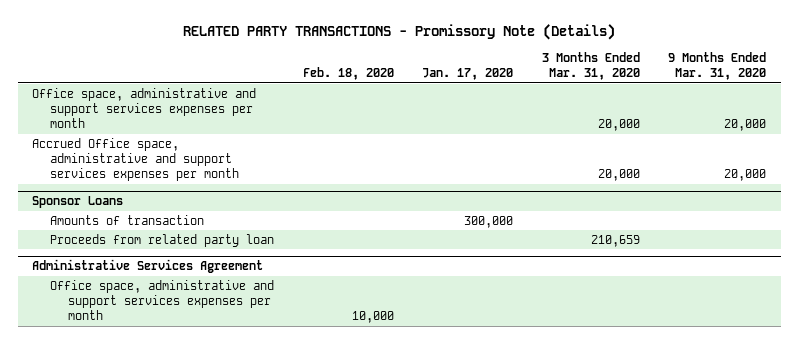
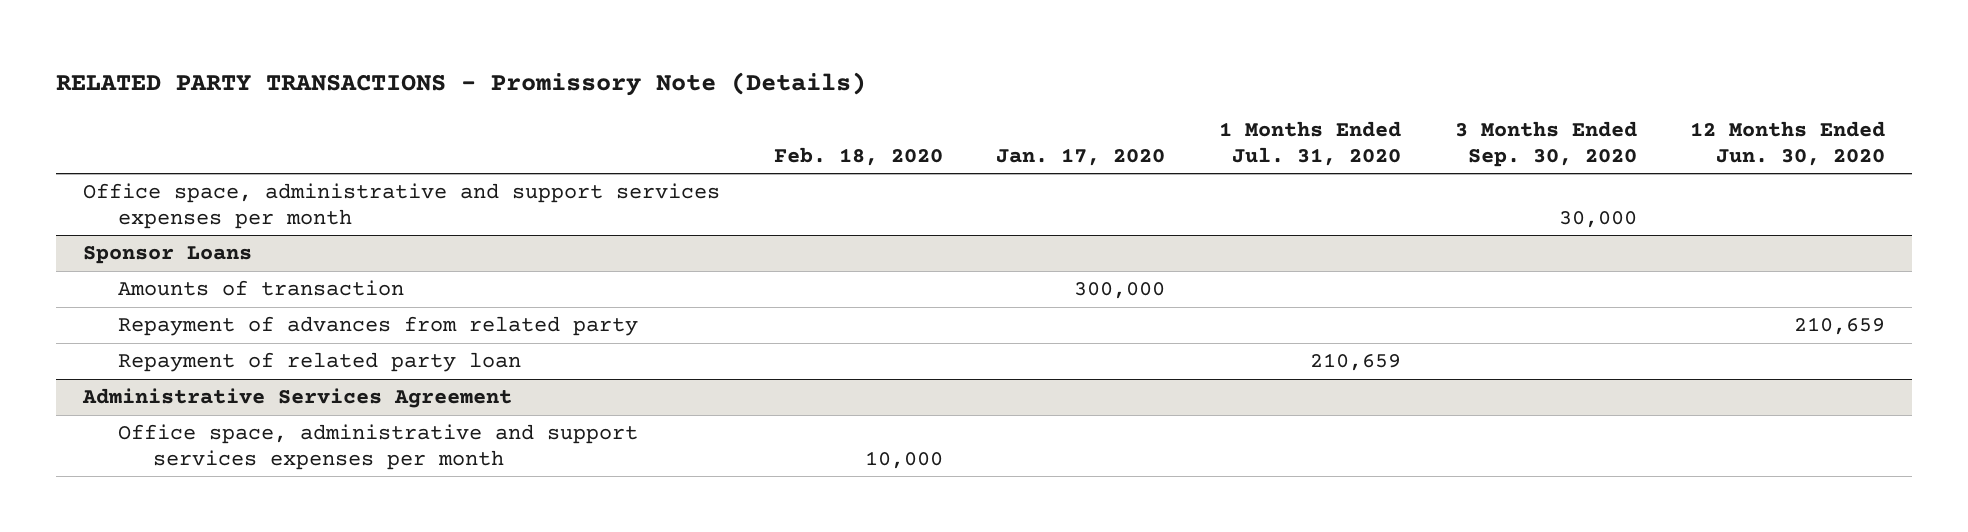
- | Feb. 18, 2020 | Jan. 17, 2020 | 3 Months Ended Mar. 31, 2020 | 9 Months Ended Mar. 31, 2020
+ | Feb. 18, 2020 | Jan. 17, 2020 | 1 Months Ended Jul. 31, 2020 | 3 Months Ended Sep. 30, 2020 | 12 Months Ended Jun. 30, 2020
- Accrued Office space, administrative and support services expenses per month | | | 20,000 | 20,000
@ Sponsor Loans
- Proceeds from related party loan | | | 210,659 |
+ Repayment of advances from related party | | | | | 210,659
+ Repayment of related party loan | | | 210,659 | |

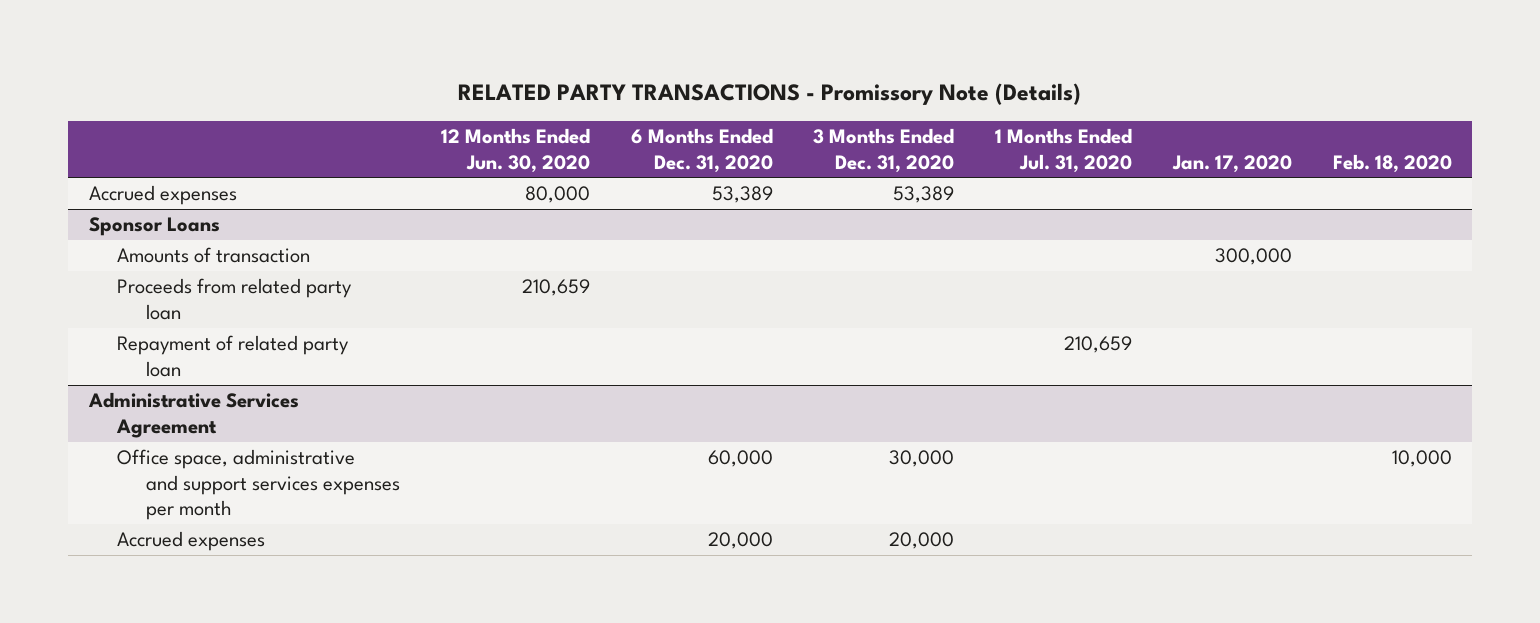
- | Feb. 18, 2020 | Jan. 17, 2020 | 1 Months Ended Jul. 31, 2020 | 3 Months Ended Sep. 30, 2020 | 12 Months Ended Jun. 30, 2020
+ | 12 Months Ended Jun. 30, 2020 | 6 Months Ended Dec. 31, 2020 | 3 Months Ended Dec. 31, 2020 | 1 Months Ended Jul. 31, 2020 | Jan. 17, 2020 | Feb. 18, 2020
- Office space, administrative and support services expenses per month | | | | 30,000 |
+ Accrued expenses | 80,000 | 53,389 | 53,389 | | |
@ Sponsor Loans
- Repayment of advances from related party | | | | | 210,659
+ Proceeds from related party loan | 210,659 | | | | |
@ Administrative Services Agreement
+ Accrued expenses | | 20,000 | 20,000 | | |

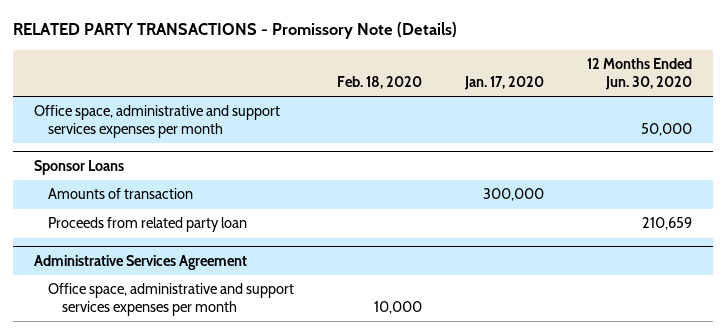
- | 12 Months Ended Jun. 30, 2020 | 6 Months Ended Dec. 31, 2020 | 3 Months Ended Dec. 31, 2020 | 1 Months Ended Jul. 31, 2020 | Jan. 17, 2020 | Feb. 18, 2020
+ | Feb. 18, 2020 | Jan. 17, 2020 | 12 Months Ended Jun. 30, 2020
- Accrued expenses | 80,000 | 53,389 | 53,389 | | |
+ Office space, administrative and support services expenses per month | | | 50,000
@ Sponsor Loans
- Repayment of related party loan | | | | 210,659 | |
@ Administrative Services Agreement
- Accrued expenses | | 20,000 | 20,000 | | |

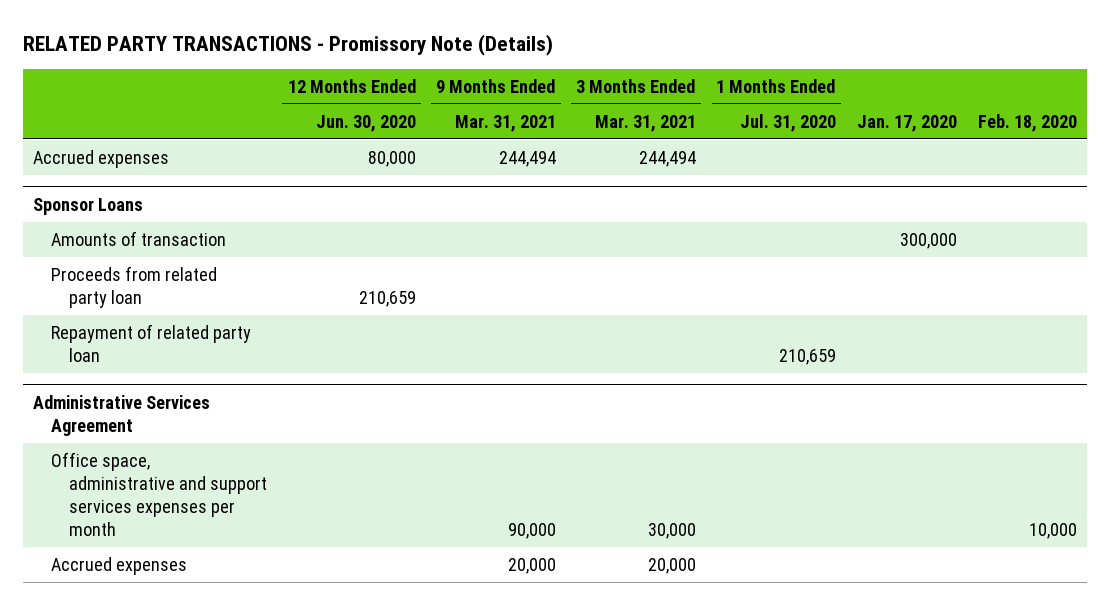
- | Feb. 18, 2020 | Jan. 17, 2020 | 12 Months Ended Jun. 30, 2020
+ | 12 Months Ended Jun. 30, 2020 | 9 Months Ended Mar. 31, 2021 | 3 Months Ended Mar. 31, 2021 | 1 Months Ended Jul. 31, 2020 | Jan. 17, 2020 | Feb. 18, 2020
- Office space, administrative and support services expenses per month | | | 50,000
+ Accrued expenses | 80,000 | 244,494 | 244,494 | | |
@ Sponsor Loans
+ Repayment of related party loan | | | | 210,659 | |
@ Administrative Services Agreement
+ Accrued expenses | | 20,000 | 20,000 | | |

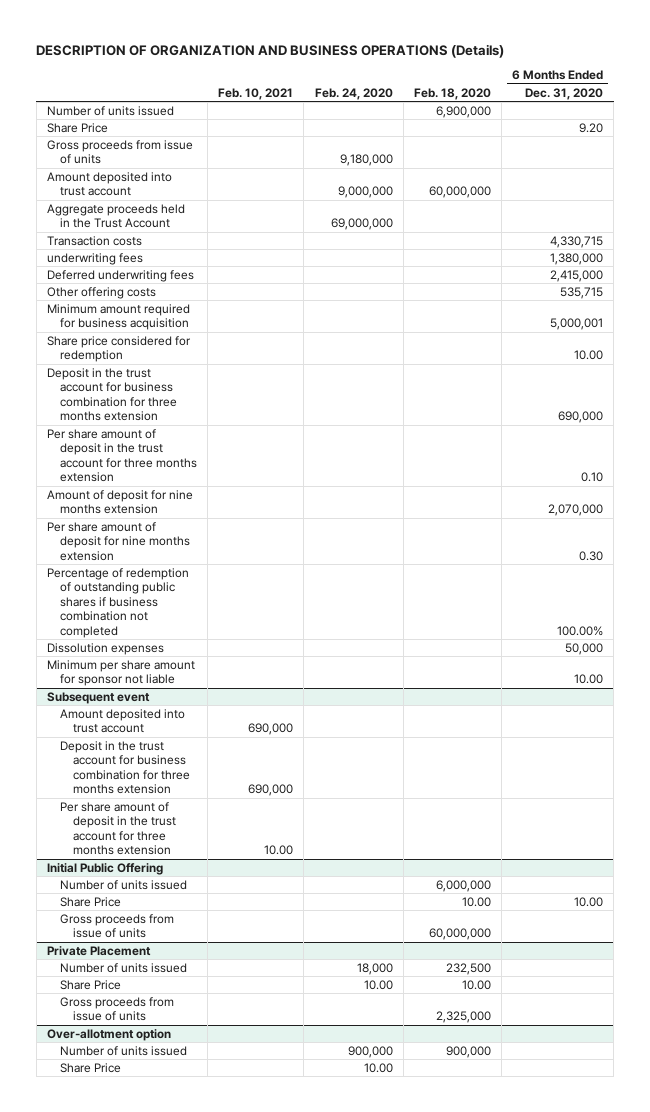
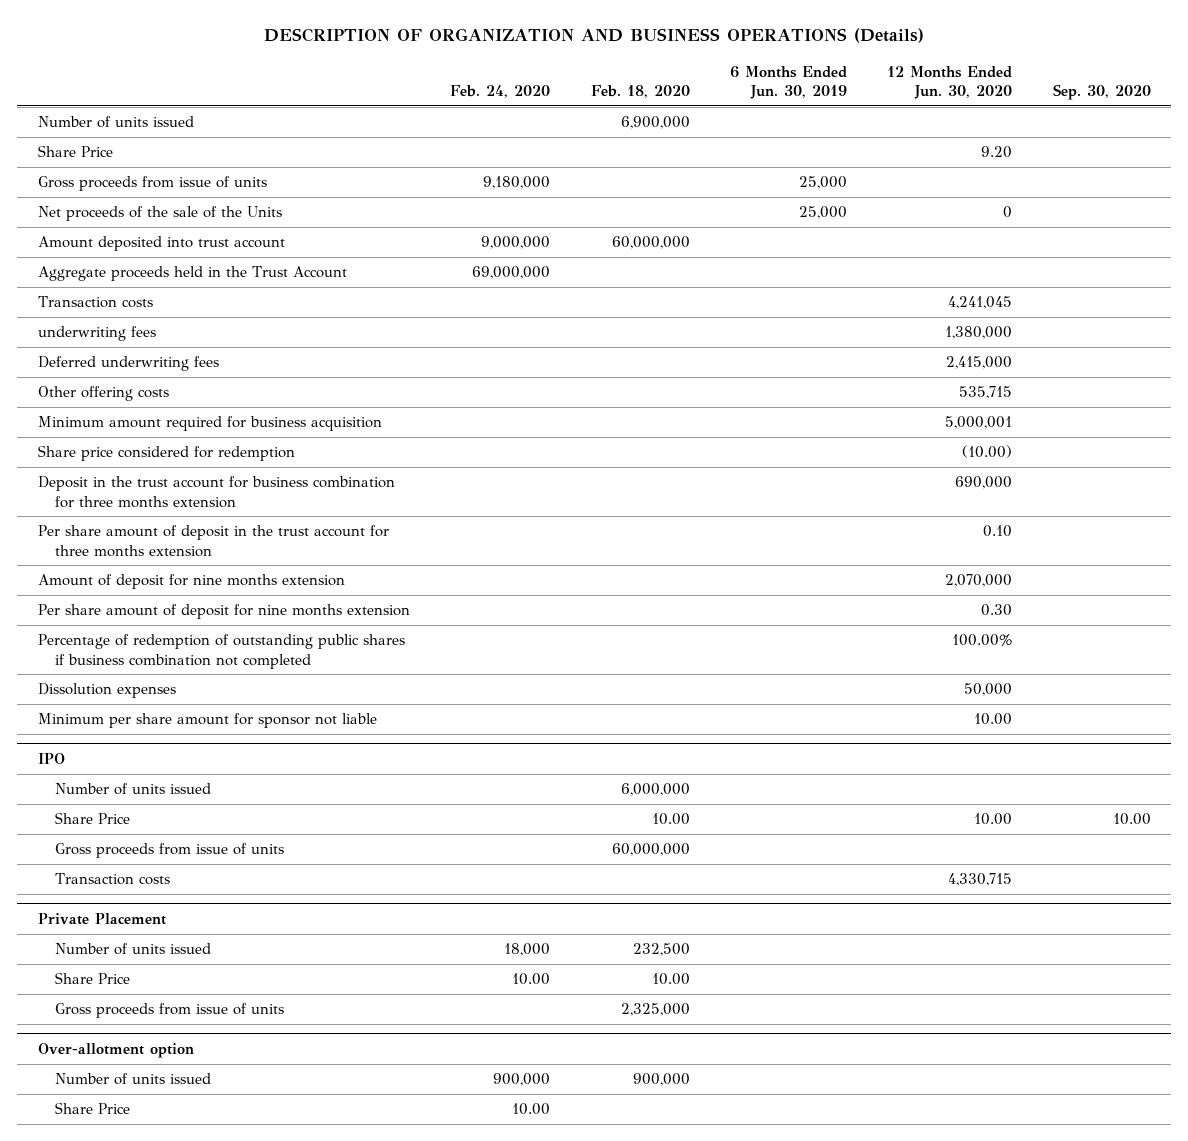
- | Feb. 10, 2021 | Feb. 24, 2020 | Feb. 18, 2020 | 6 Months Ended Dec. 31, 2020
+ | Feb. 24, 2020 | Feb. 18, 2020 | 6 Months Ended Jun. 30, 2019 | 12 Months Ended Jun. 30, 2020 | Sep. 30, 2020
+ Net proceeds of the sale of the Units | | | 25,000 | 0 |
- Subsequent event
- Amount deposited into trust account | 690,000 | | |
- Deposit in the trust account for business combination for three months extension | 690,000 | | |
- Per share amount of deposit in the trust account for three months extension | 10.00 | | |
- Initial Public Offering
+ IPO
+ Transaction costs | | | | 4,330,715 |

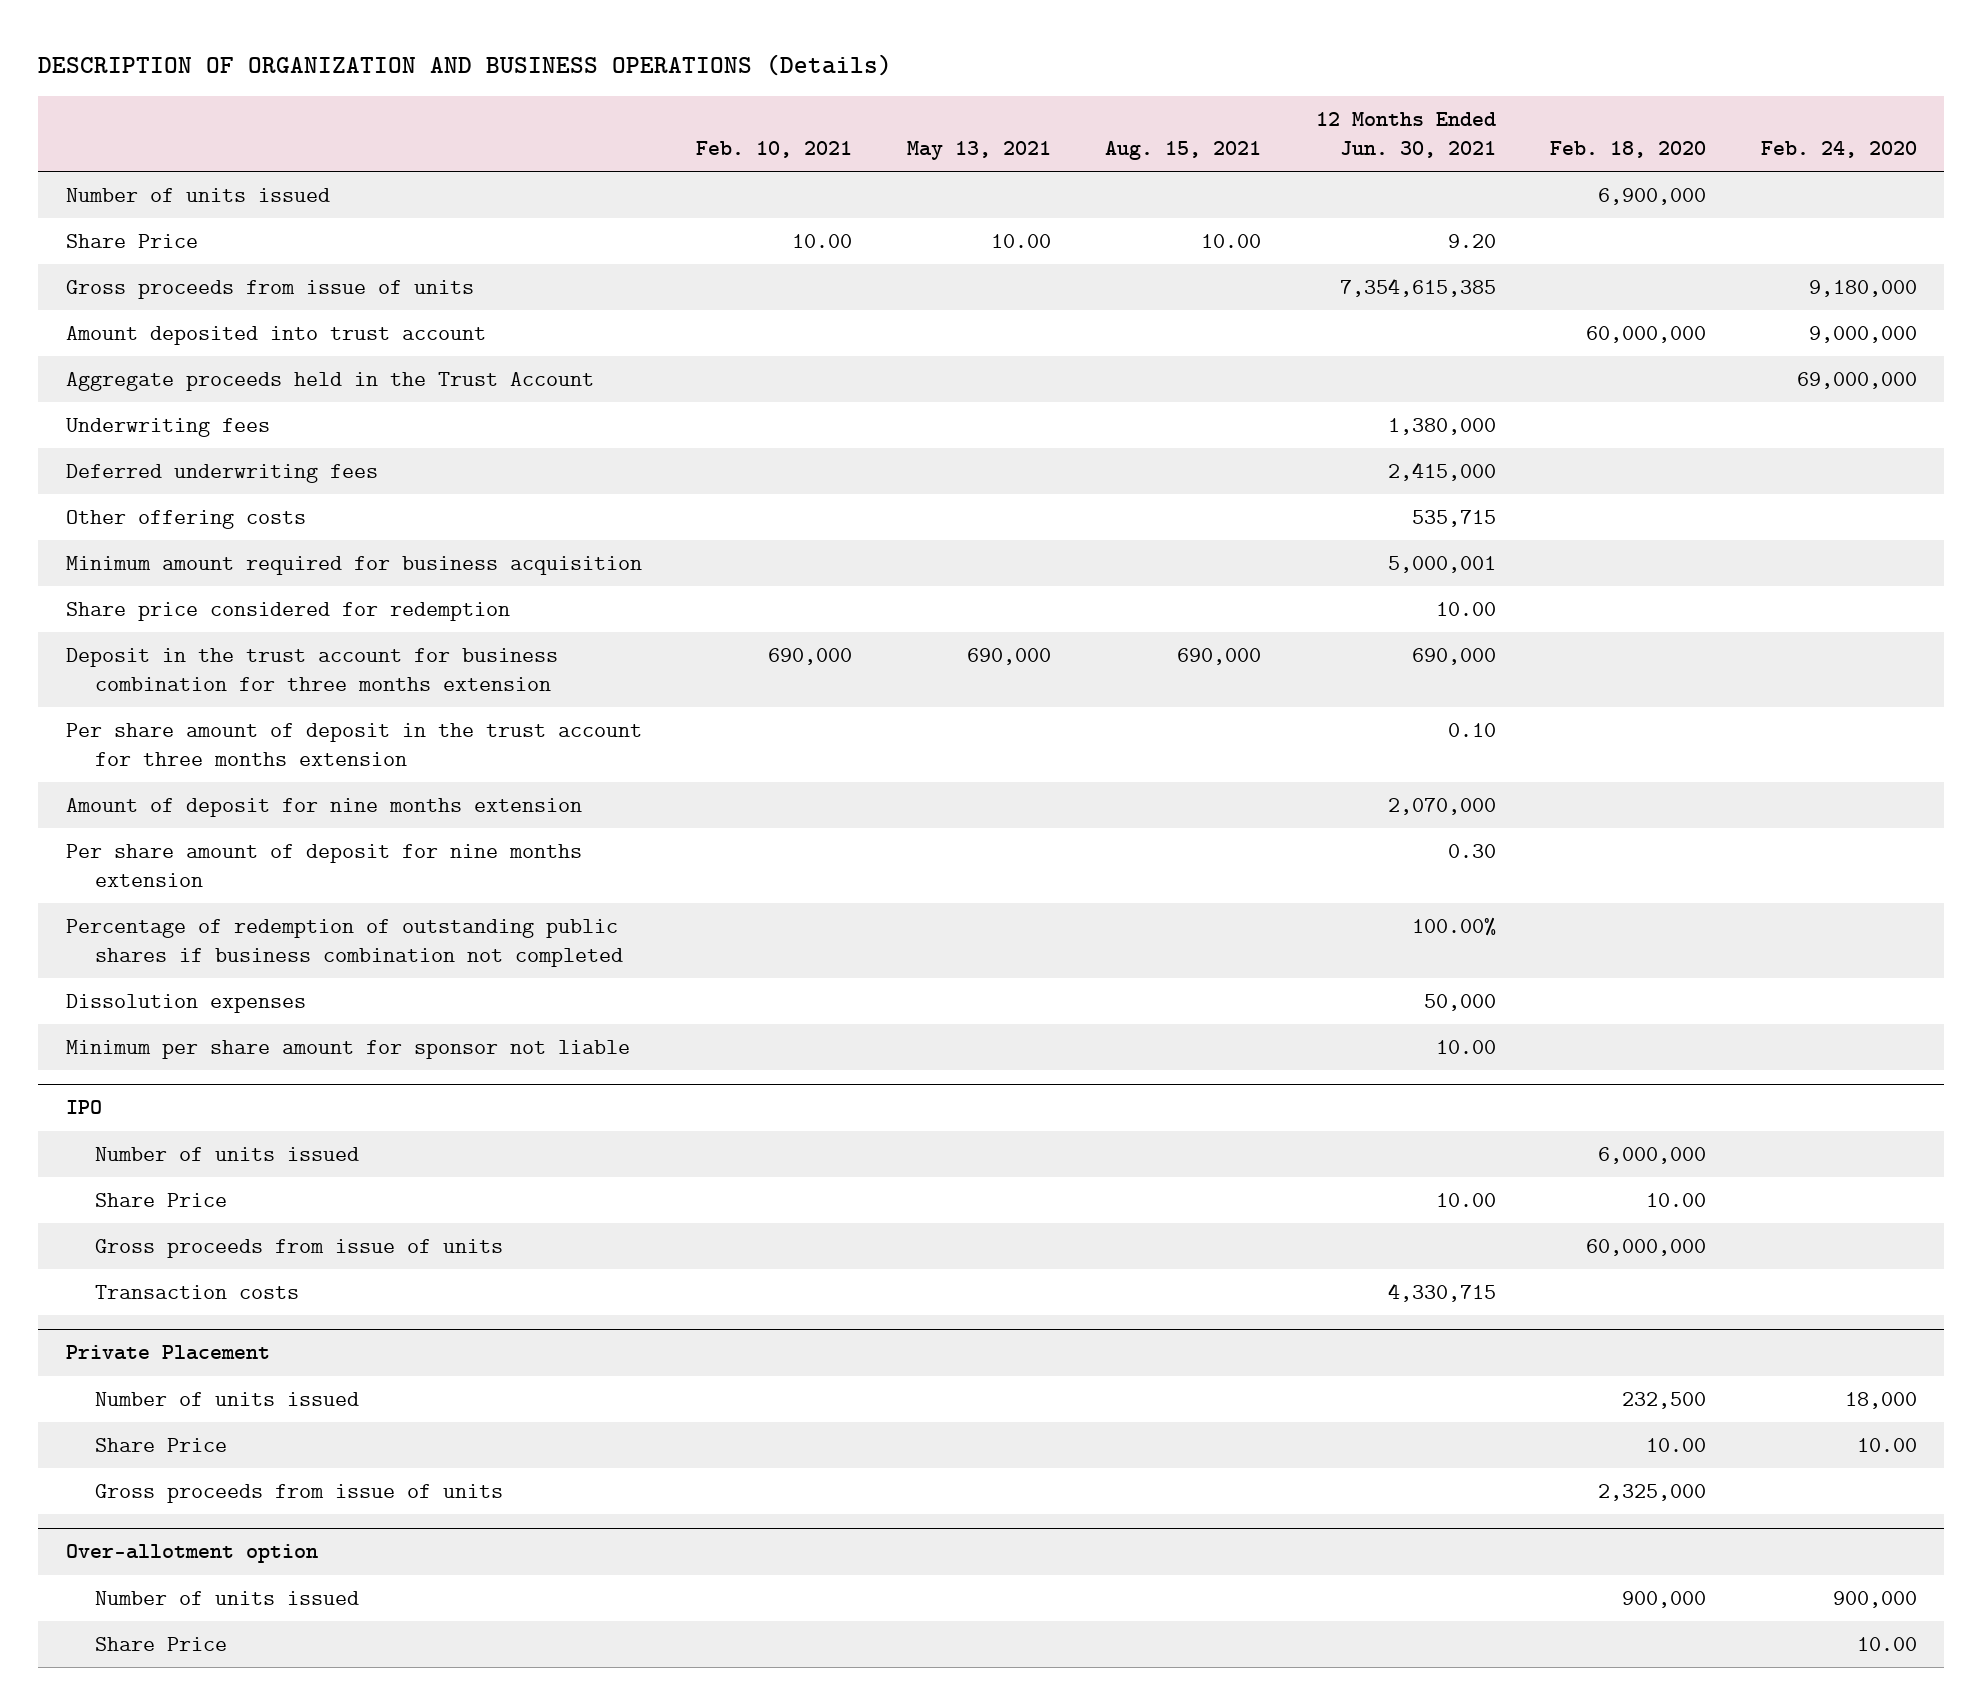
- | Feb. 24, 2020 | Feb. 18, 2020 | 6 Months Ended Jun. 30, 2019 | 12 Months Ended Jun. 30, 2020 | Sep. 30, 2020
+ | Feb. 10, 2021 | May 13, 2021 | Aug. 15, 2021 | 12 Months Ended Jun. 30, 2021 | Feb. 18, 2020 | Feb. 24, 2020
- Net proceeds of the sale of the Units | | | 25,000 | 0 |
- Transaction costs | | | | 4,241,045 |
- underwriting fees | | | | 1,380,000 |
+ Underwriting fees | | | | 1,380,000 | |

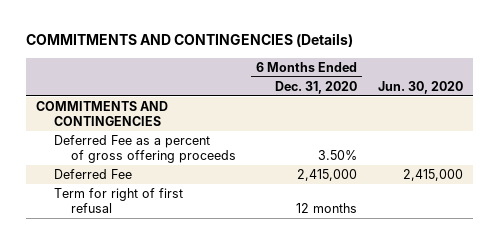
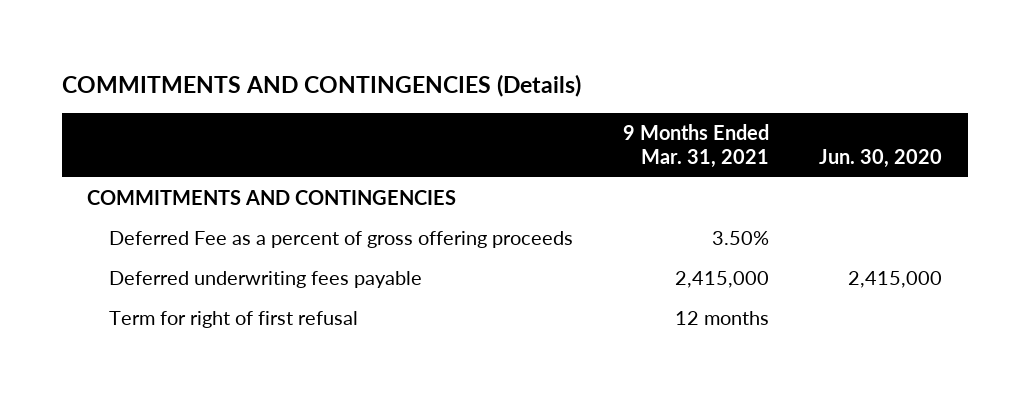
- | 6 Months Ended Dec. 31, 2020 | Jun. 30, 2020
+ | 9 Months Ended Mar. 31, 2021 | Jun. 30, 2020
- Deferred Fee | 2,415,000 | 2,415,000
+ Deferred underwriting fees payable | 2,415,000 | 2,415,000

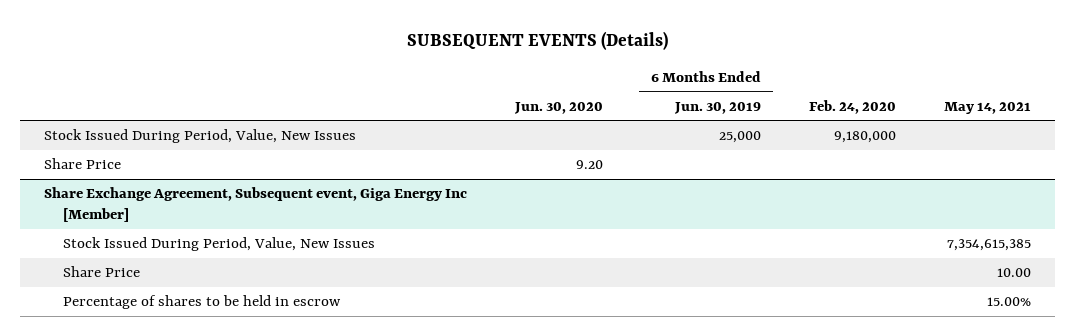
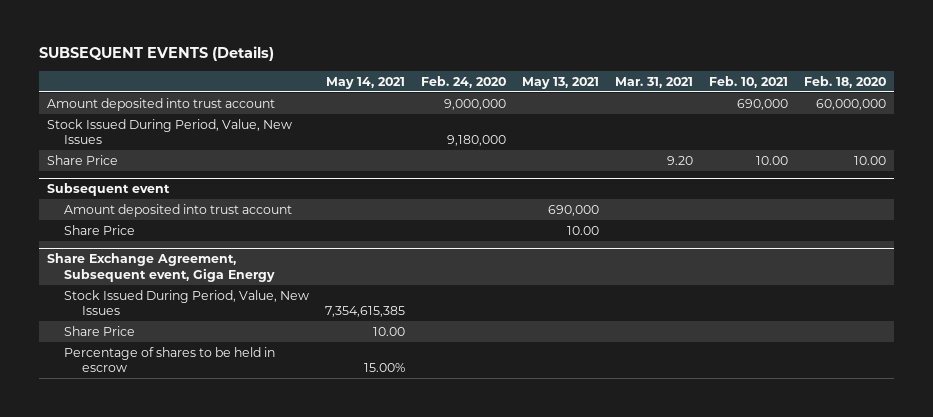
- | Jun. 30, 2020 | 6 Months Ended Jun. 30, 2019 | Feb. 24, 2020 | May 14, 2021
+ | May 14, 2021 | Feb. 24, 2020 | May 13, 2021 | Mar. 31, 2021 | Feb. 10, 2021 | Feb. 18, 2020
+ Amount deposited into trust account | | 9,000,000 | | | 690,000 | 60,000,000
- Share Exchange Agreement, Subsequent event, Giga Energy Inc [Member]
+ Subsequent event
+ Amount deposited into trust account | | | 690,000 | | |
+ Share Price | | | 10.00 | | |
+ Share Exchange Agreement, Subsequent event, Giga Energy

